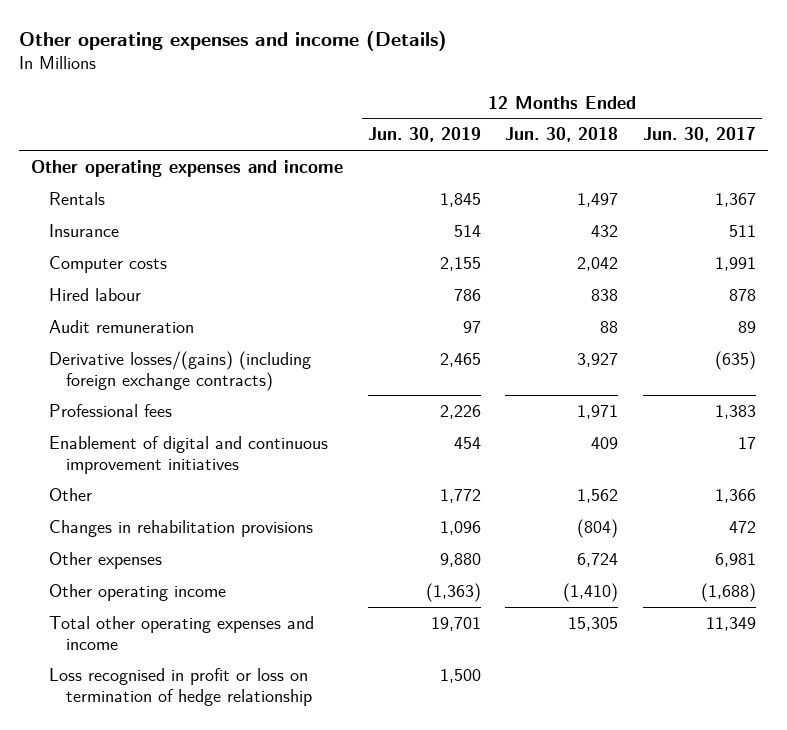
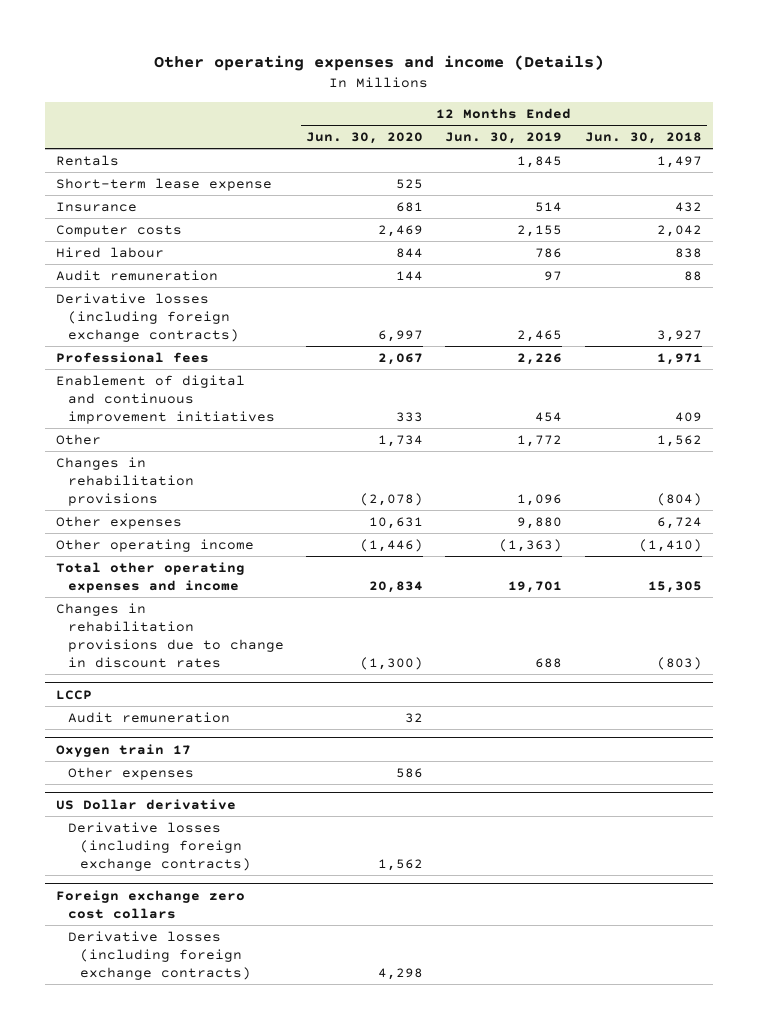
- | 12 Months Ended Jun. 30, 2019 | 12 Months Ended Jun. 30, 2018 | 12 Months Ended Jun. 30, 2017
+ | 12 Months Ended Jun. 30, 2020 | 12 Months Ended Jun. 30, 2019 | 12 Months Ended Jun. 30, 2018
- Other operating expenses and income
+ Short-term lease expense | 525 | |
- Derivative losses/(gains) (including foreign exchange contracts) | 2,465 | 3,927 | (635)
+ Derivative losses (including foreign exchange contracts) | 6,997 | 2,465 | 3,927
- Loss recognised in profit or loss on termination of hedge relationship | 1,500 | |
+ Changes in rehabilitation provisions due to change in discount rates | (1,300) | 688 | (803)
+ LCCP
+ Audit remuneration | 32 | |
+ Oxygen train 17
+ Other expenses | 586 | |
+ US Dollar derivative
+ Derivative losses (including foreign exchange contracts) | 1,562 | |
+ Foreign exchange zero cost collars
+ Derivative losses (including foreign exchange contracts) | 4,298 | |

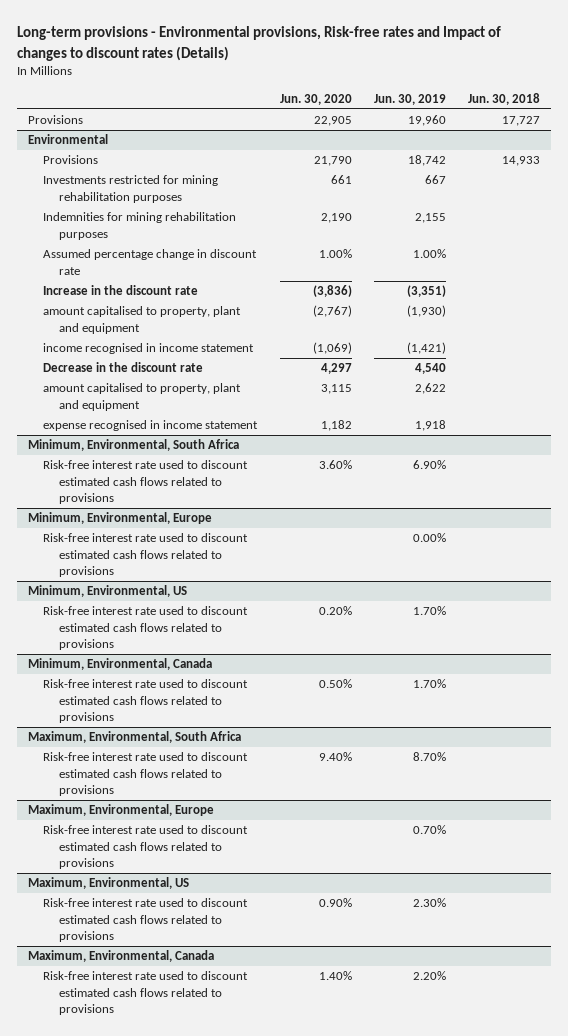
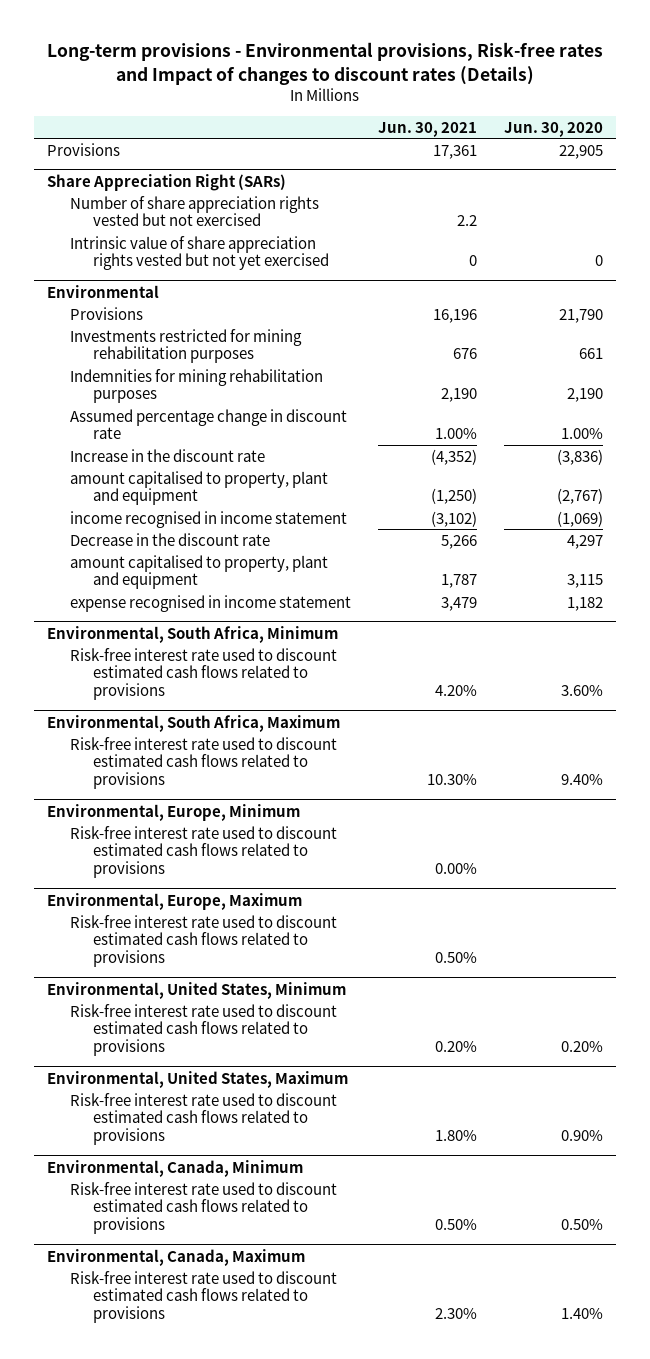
- | Jun. 30, 2020 | Jun. 30, 2019 | Jun. 30, 2018
+ | Jun. 30, 2021 | Jun. 30, 2020
+ Share Appreciation Right (SARs)
+ Number of share appreciation rights vested but not exercised | 2.2 |
+ Intrinsic value of share appreciation rights vested but not yet exercised | 0 | 0
- Minimum, Environmental, South Africa
+ Environmental, South Africa, Minimum
- Minimum, Environmental, Europe
- Risk-free interest rate used to discount estimated cash flows related to provisions | | 0.00% |
- Minimum, Environmental, US
- Risk-free interest rate used to discount estimated cash flows related to provisions | 0.20% | 1.70% |
- Minimum, Environmental, Canada
- Risk-free interest rate used to discount estimated cash flows related to provisions | 0.50% | 1.70% |
- Maximum, Environmental, South Africa
+ Environmental, South Africa, Maximum
- Maximum, Environmental, Europe
+ Environmental, Europe, Minimum
- Maximum, Environmental, US
+ Environmental, Europe, Maximum
+ Risk-free interest rate used to discount estimated cash flows related to provisions | 0.50% |
+ Environmental, United States, Minimum
+ Risk-free interest rate used to discount estimated cash flows related to provisions | 0.20% | 0.20%
+ Environmental, United States, Maximum
- Maximum, Environmental, Canada
+ Environmental, Canada, Minimum
+ Risk-free interest rate used to discount estimated cash flows related to provisions | 0.50% | 0.50%
+ Environmental, Canada, Maximum

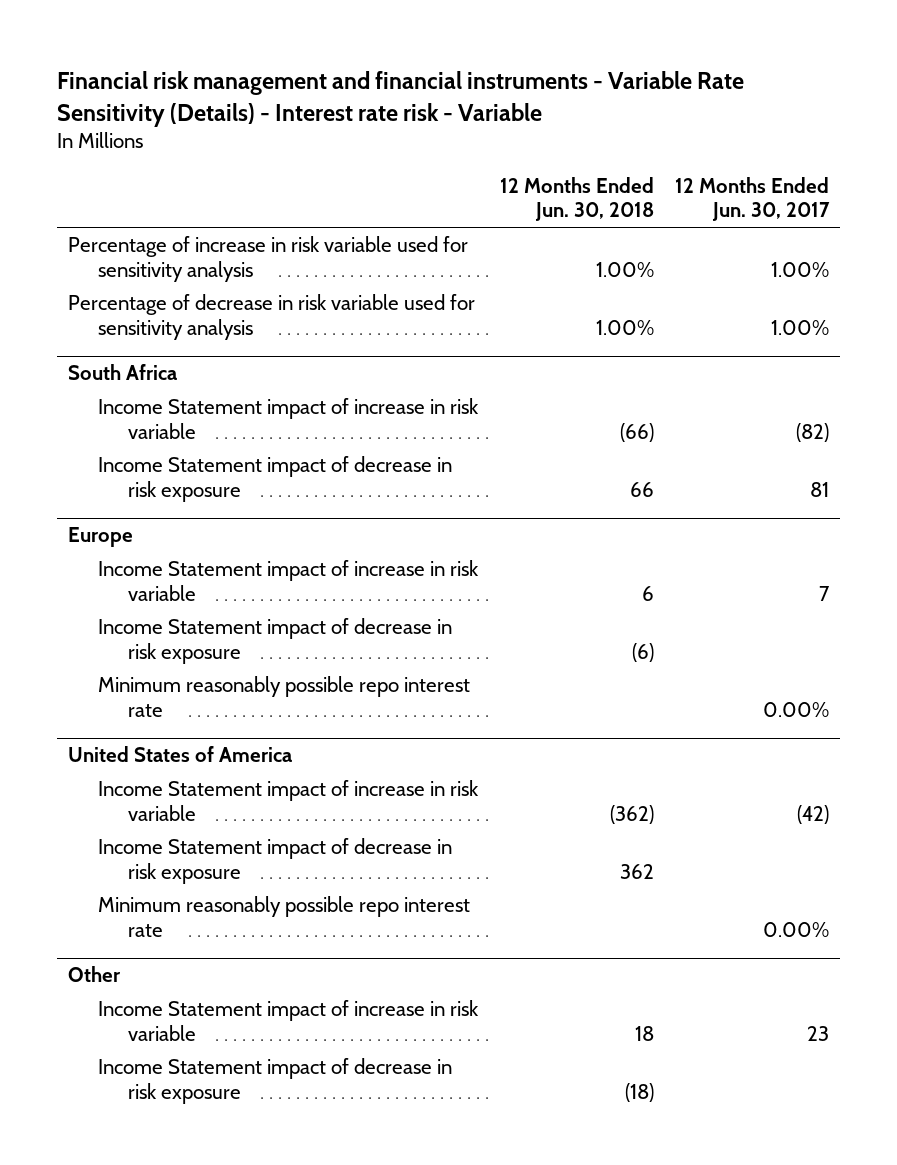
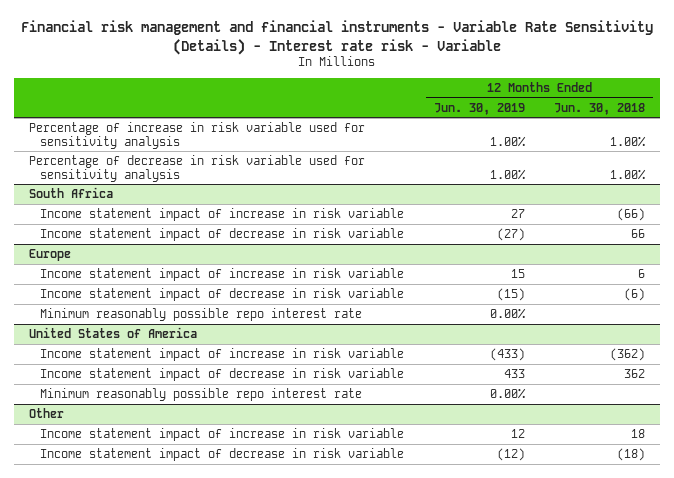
- | 12 Months Ended Jun. 30, 2018 | 12 Months Ended Jun. 30, 2017
+ | 12 Months Ended Jun. 30, 2019 | 12 Months Ended Jun. 30, 2018
@ South Africa
- Income Statement impact of increase in risk variable | (66) | (82)
- Income Statement impact of decrease in risk exposure | 66 | 81
+ Income statement impact of increase in risk variable | 27 | (66)
+ Income statement impact of decrease in risk variable | (27) | 66
@ Europe
- Income Statement impact of increase in risk variable | 6 | 7
- Income Statement impact of decrease in risk exposure | (6) |
+ Income statement impact of increase in risk variable | 15 | 6
+ Income statement impact of decrease in risk variable | (15) | (6)
@ United States of America
- Income Statement impact of increase in risk variable | (362) | (42)
- Income Statement impact of decrease in risk exposure | 362 |
+ Income statement impact of increase in risk variable | (433) | (362)
+ Income statement impact of decrease in risk variable | 433 | 362
@ Other
- Income Statement impact of increase in risk variable | 18 | 23
- Income Statement impact of decrease in risk exposure | (18) |
+ Income statement impact of increase in risk variable | 12 | 18
+ Income statement impact of decrease in risk variable | (12) | (18)

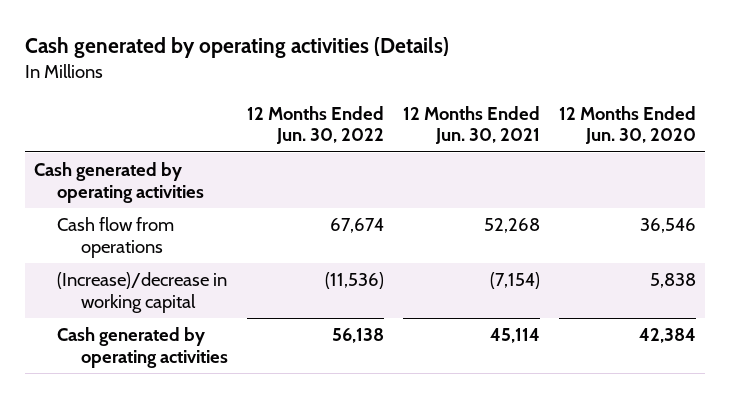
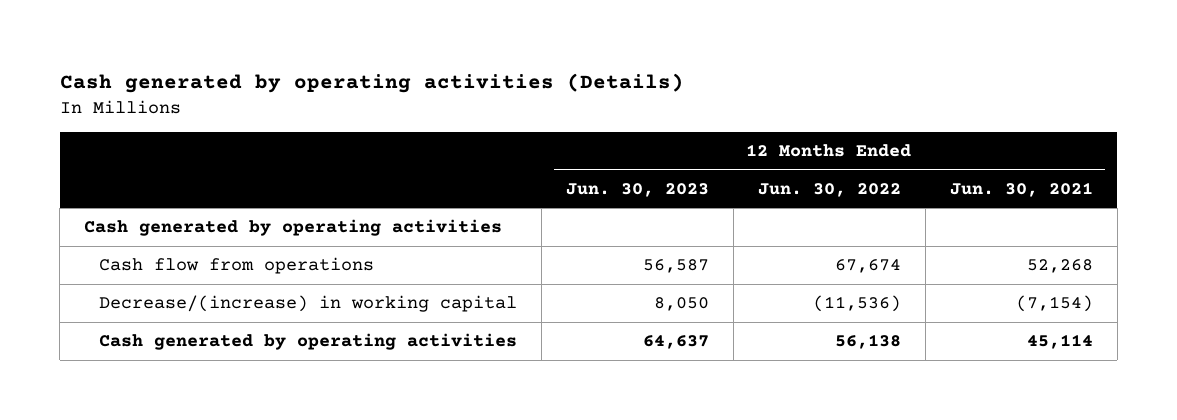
- | 12 Months Ended Jun. 30, 2022 | 12 Months Ended Jun. 30, 2021 | 12 Months Ended Jun. 30, 2020
+ | 12 Months Ended Jun. 30, 2023 | 12 Months Ended Jun. 30, 2022 | 12 Months Ended Jun. 30, 2021
- (Increase)/decrease in working capital | (11,536) | (7,154) | 5,838
+ Decrease/(increase) in working capital | 8,050 | (11,536) | (7,154)

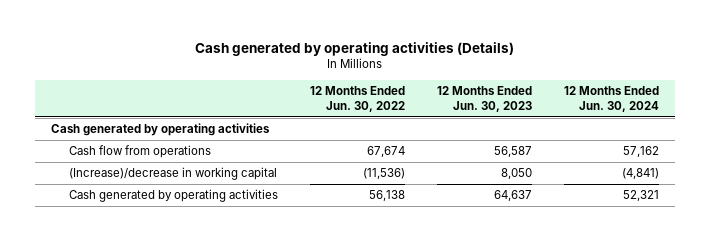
- | 12 Months Ended Jun. 30, 2023 | 12 Months Ended Jun. 30, 2022 | 12 Months Ended Jun. 30, 2021
+ | 12 Months Ended Jun. 30, 2022 | 12 Months Ended Jun. 30, 2023 | 12 Months Ended Jun. 30, 2024
- Decrease/(increase) in working capital | 8,050 | (11,536) | (7,154)
+ (Increase)/decrease in working capital | (11,536) | 8,050 | (4,841)

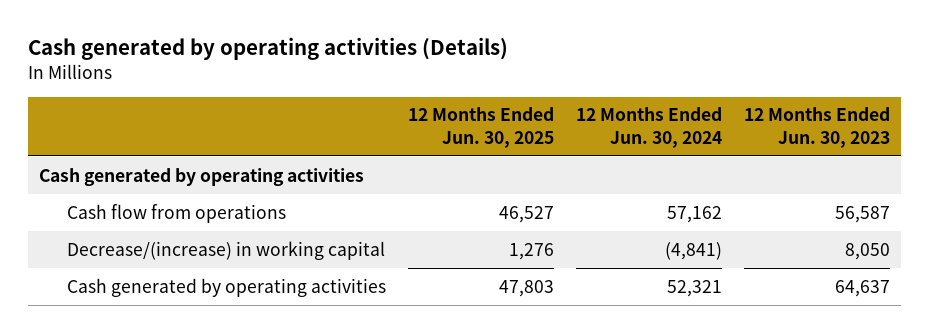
- | 12 Months Ended Jun. 30, 2022 | 12 Months Ended Jun. 30, 2023 | 12 Months Ended Jun. 30, 2024
+ | 12 Months Ended Jun. 30, 2025 | 12 Months Ended Jun. 30, 2024 | 12 Months Ended Jun. 30, 2023
- (Increase)/decrease in working capital | (11,536) | 8,050 | (4,841)
+ Decrease/(increase) in working capital | 1,276 | (4,841) | 8,050

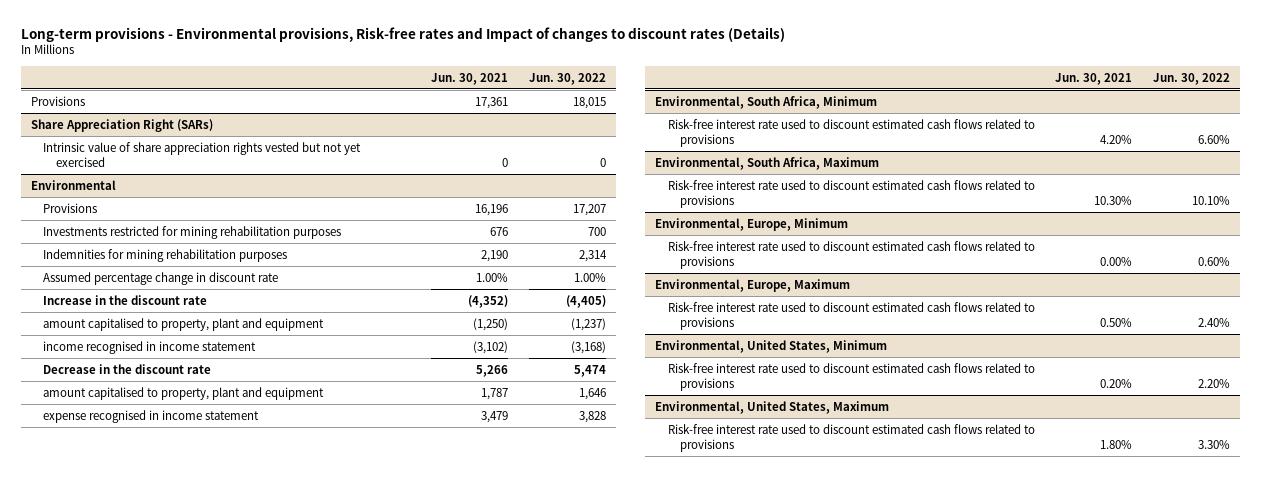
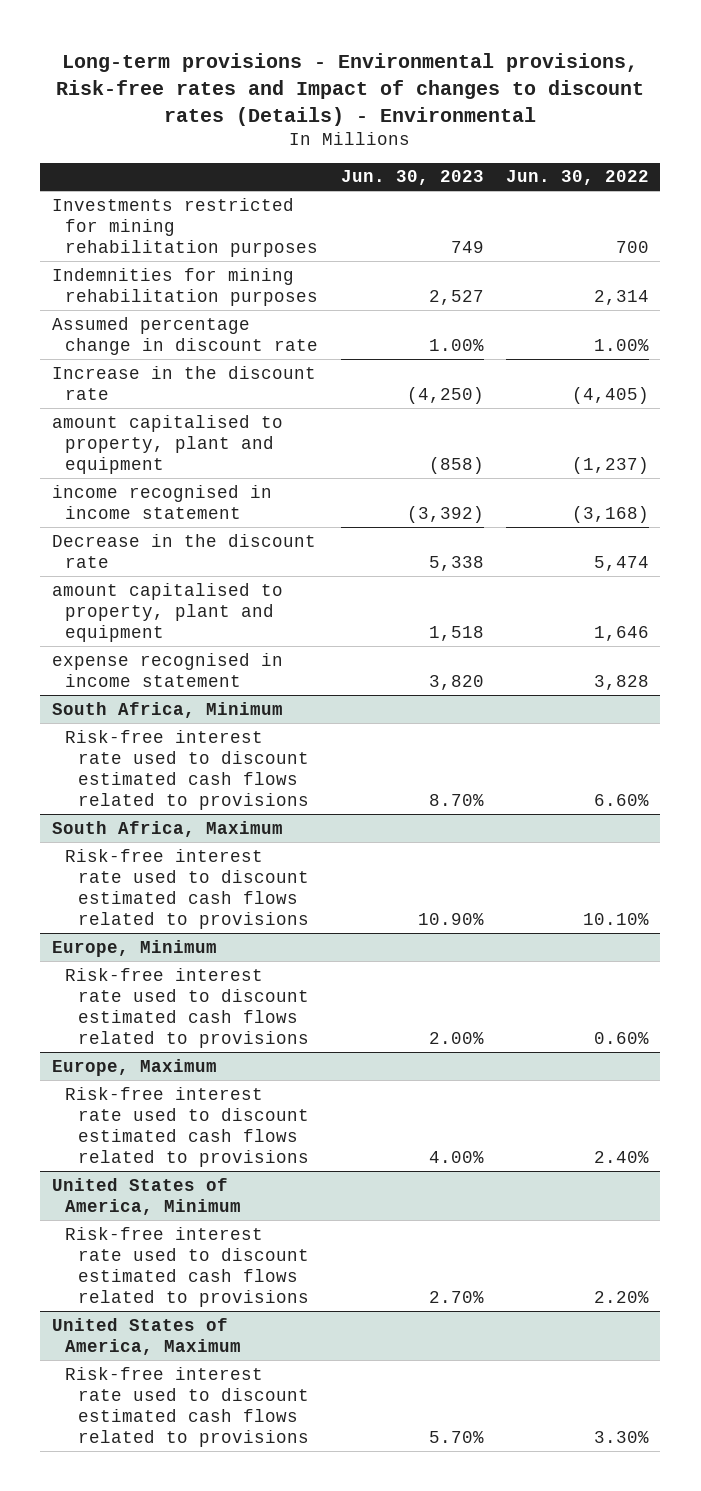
- Long-term provisions - Environmental provisions, Risk-free rates and Impact of changes to discount rates (Details)
+ Long-term provisions - Environmental provisions, Risk-free rates and Impact of changes to discount rates (Details) - Environmental
- | Jun. 30, 2021 | Jun. 30, 2022
+ | Jun. 30, 2023 | Jun. 30, 2022
- Provisions | 17,361 | 18,015
- Share Appreciation Right (SARs)
- Intrinsic value of share appreciation rights vested but not yet exercised | 0 | 0
- Environmental
- Provisions | 16,196 | 17,207
- Environmental, South Africa, Minimum
+ South Africa, Minimum
- Environmental, South Africa, Maximum
+ South Africa, Maximum
- Environmental, Europe, Minimum
+ Europe, Minimum
- Environmental, Europe, Maximum
+ Europe, Maximum
- Environmental, United States, Minimum
+ United States of America, Minimum
- Environmental, United States, Maximum
+ United States of America, Maximum

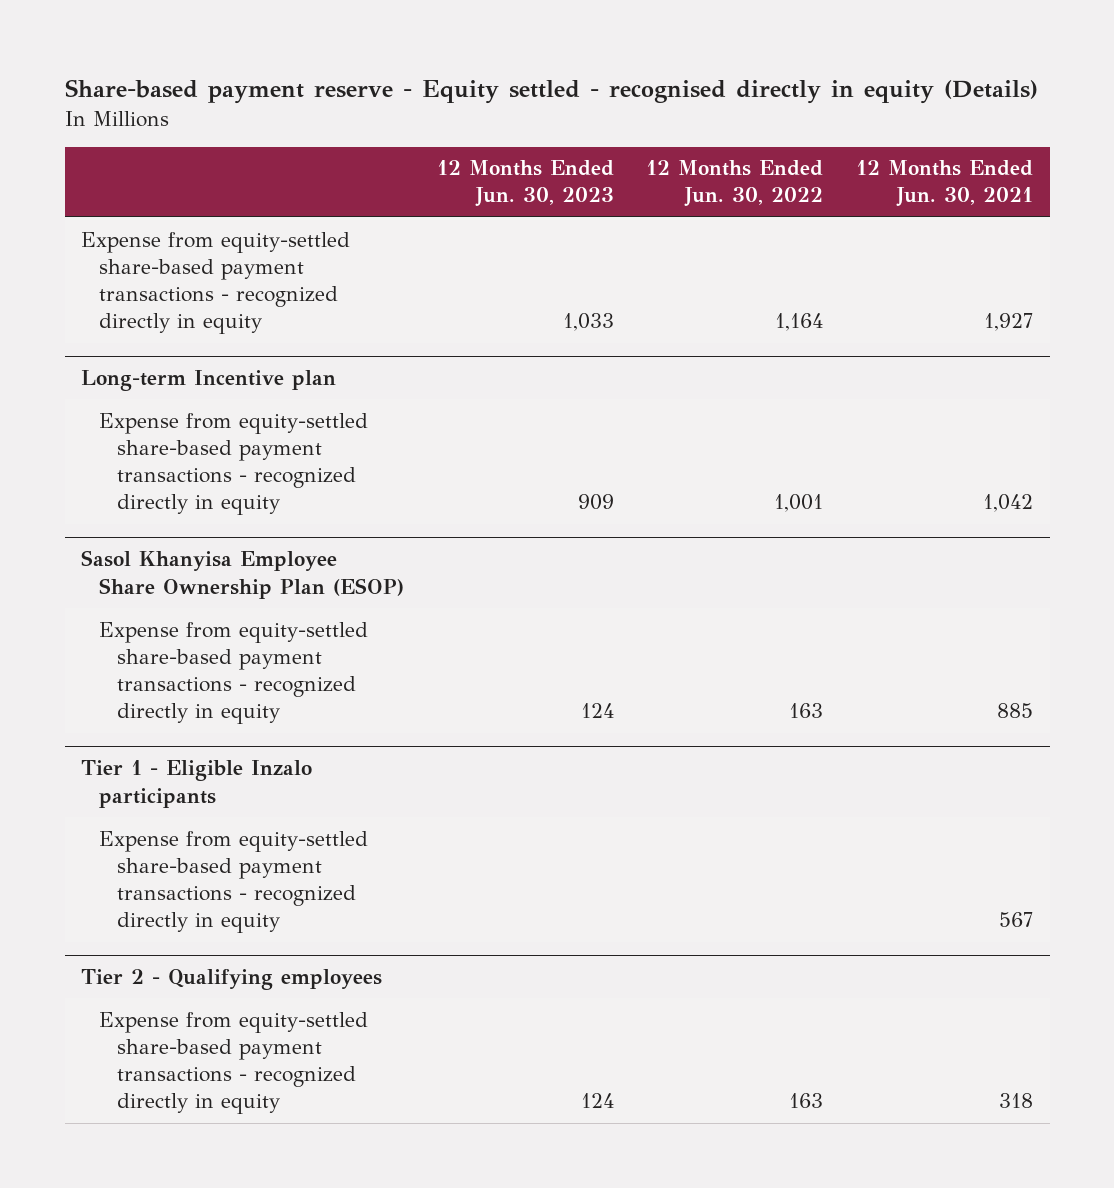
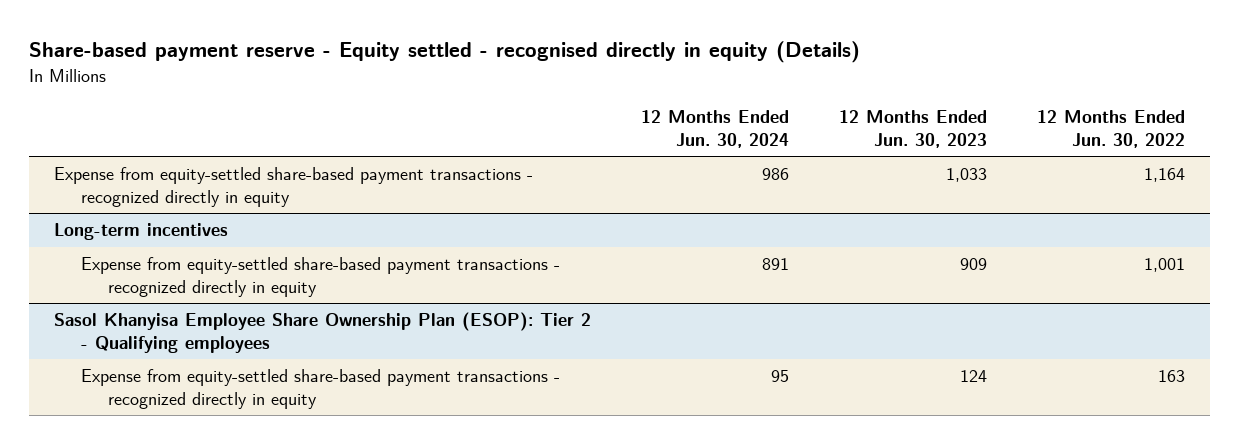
- | 12 Months Ended Jun. 30, 2023 | 12 Months Ended Jun. 30, 2022 | 12 Months Ended Jun. 30, 2021
+ | 12 Months Ended Jun. 30, 2024 | 12 Months Ended Jun. 30, 2023 | 12 Months Ended Jun. 30, 2022
- Long-term Incentive plan
+ Long-term incentives
- Sasol Khanyisa Employee Share Ownership Plan (ESOP)
- Expense from equity-settled share-based payment transactions - recognized directly in equity | 124 | 163 | 885
- Tier 1 - Eligible Inzalo participants
- Expense from equity-settled share-based payment transactions - recognized directly in equity | | | 567
- Tier 2 - Qualifying employees
+ Sasol Khanyisa Employee Share Ownership Plan (ESOP): Tier 2 - Qualifying employees

